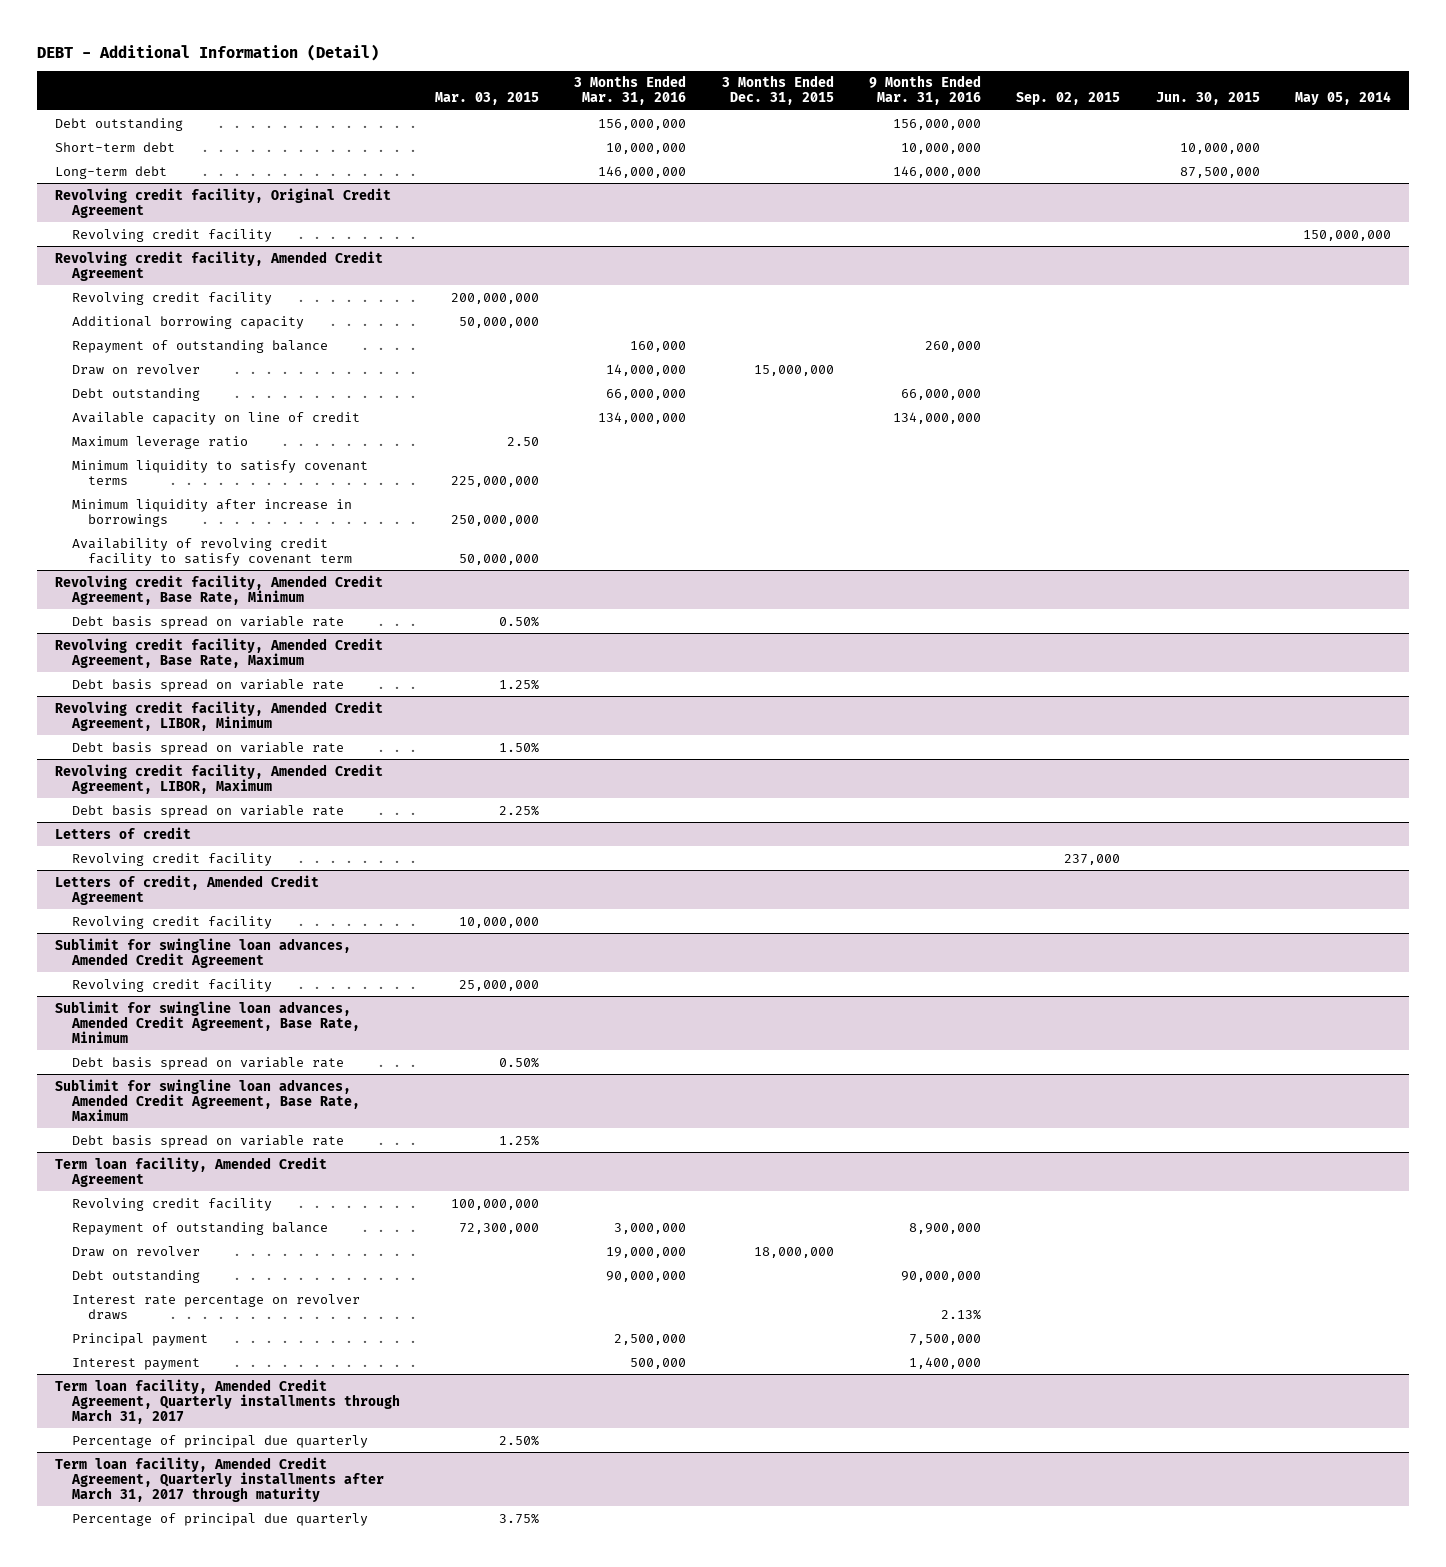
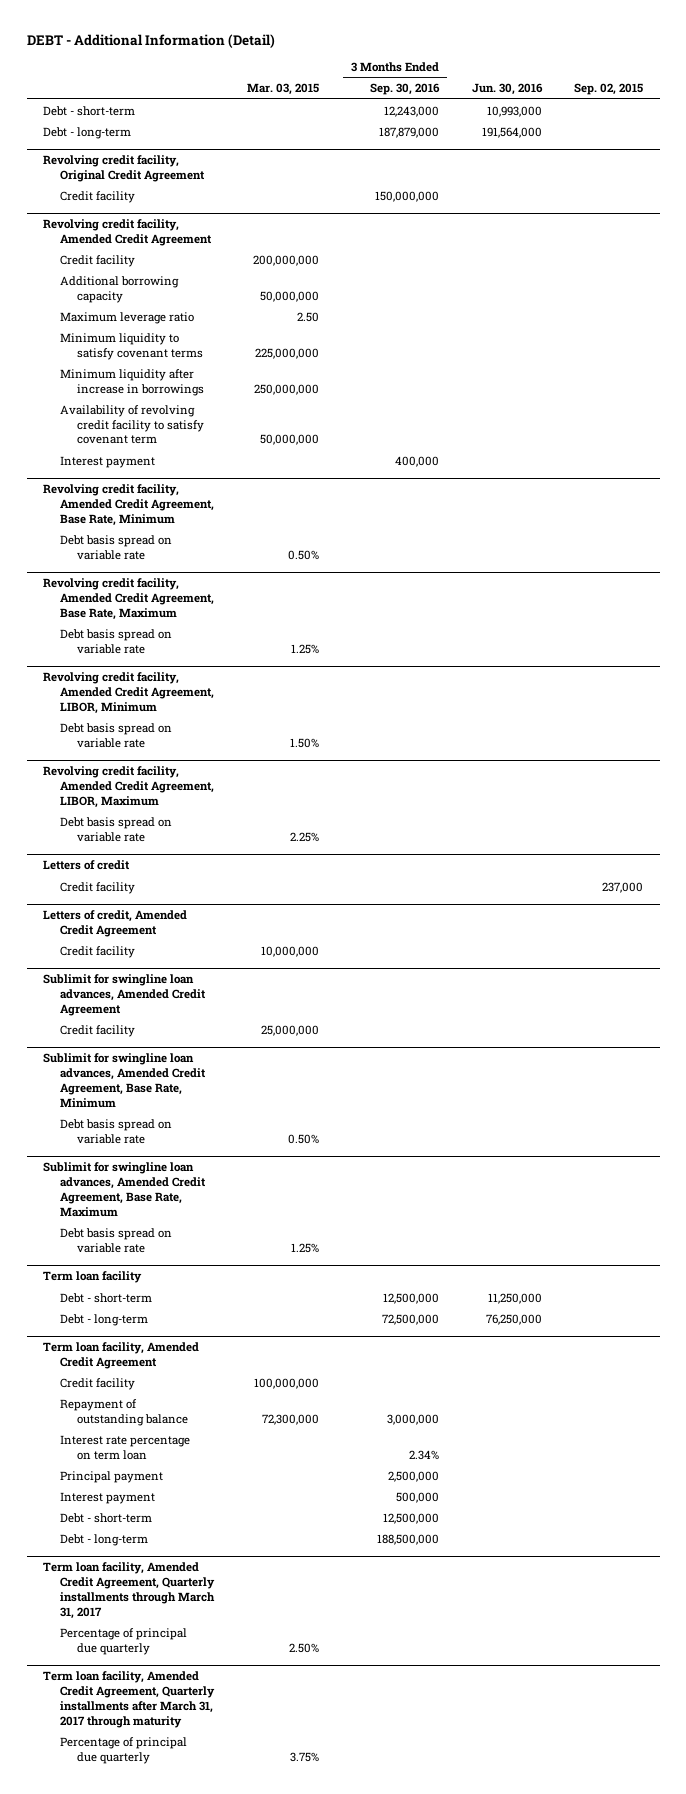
- | Mar. 03, 2015 | 3 Months Ended Mar. 31, 2016 | 3 Months Ended Dec. 31, 2015 | 9 Months Ended Mar. 31, 2016 | Sep. 02, 2015 | Jun. 30, 2015 | May 05, 2014
+ | Mar. 03, 2015 | 3 Months Ended Sep. 30, 2016 | Jun. 30, 2016 | Sep. 02, 2015
- Debt outstanding | | 156,000,000 | | 156,000,000 | | |
- Short-term debt | | 10,000,000 | | 10,000,000 | | 10,000,000 |
- Long-term debt | | 146,000,000 | | 146,000,000 | | 87,500,000 |
+ Debt - short-term | | 12,243,000 | 10,993,000 |
+ Debt - long-term | | 187,879,000 | 191,564,000 |
@ Revolving credit facility, Original Credit Agreement
- Revolving credit facility | | | | | | | 150,000,000
+ Credit facility | | 150,000,000 | |
@ Revolving credit facility, Amended Credit Agreement
- Revolving credit facility | 200,000,000 | | | | | |
+ Credit facility | 200,000,000 | | |
- Repayment of outstanding balance | | 160,000 | | 260,000 | | |
- Draw on revolver | | 14,000,000 | 15,000,000 | | | |
- Debt outstanding | | 66,000,000 | | 66,000,000 | | |
- Available capacity on line of credit | | 134,000,000 | | 134,000,000 | | |
+ Interest payment | | 400,000 | |
@ Letters of credit
- Revolving credit facility | | | | | 237,000 | |
+ Credit facility | | | | 237,000
@ Letters of credit, Amended Credit Agreement
- Revolving credit facility | 10,000,000 | | | | | |
+ Credit facility | 10,000,000 | | |
@ Sublimit for swingline loan advances, Amended Credit Agreement
- Revolving credit facility | 25,000,000 | | | | | |
+ Credit facility | 25,000,000 | | |
+ Term loan facility
+ Debt - short-term | | 12,500,000 | 11,250,000 |
+ Debt - long-term | | 72,500,000 | 76,250,000 |
@ Term loan facility, Amended Credit Agreement
- Revolving credit facility | 100,000,000 | | | | | |
+ Credit facility | 100,000,000 | | |
- Draw on revolver | | 19,000,000 | 18,000,000 | | | |
- Debt outstanding | | 90,000,000 | | 90,000,000 | | |
- Interest rate percentage on revolver draws | | | | 2.13% | | |
+ Interest rate percentage on term loan | | 2.34% | |
+ Debt - short-term | | 12,500,000 | |
+ Debt - long-term | | 188,500,000 | |

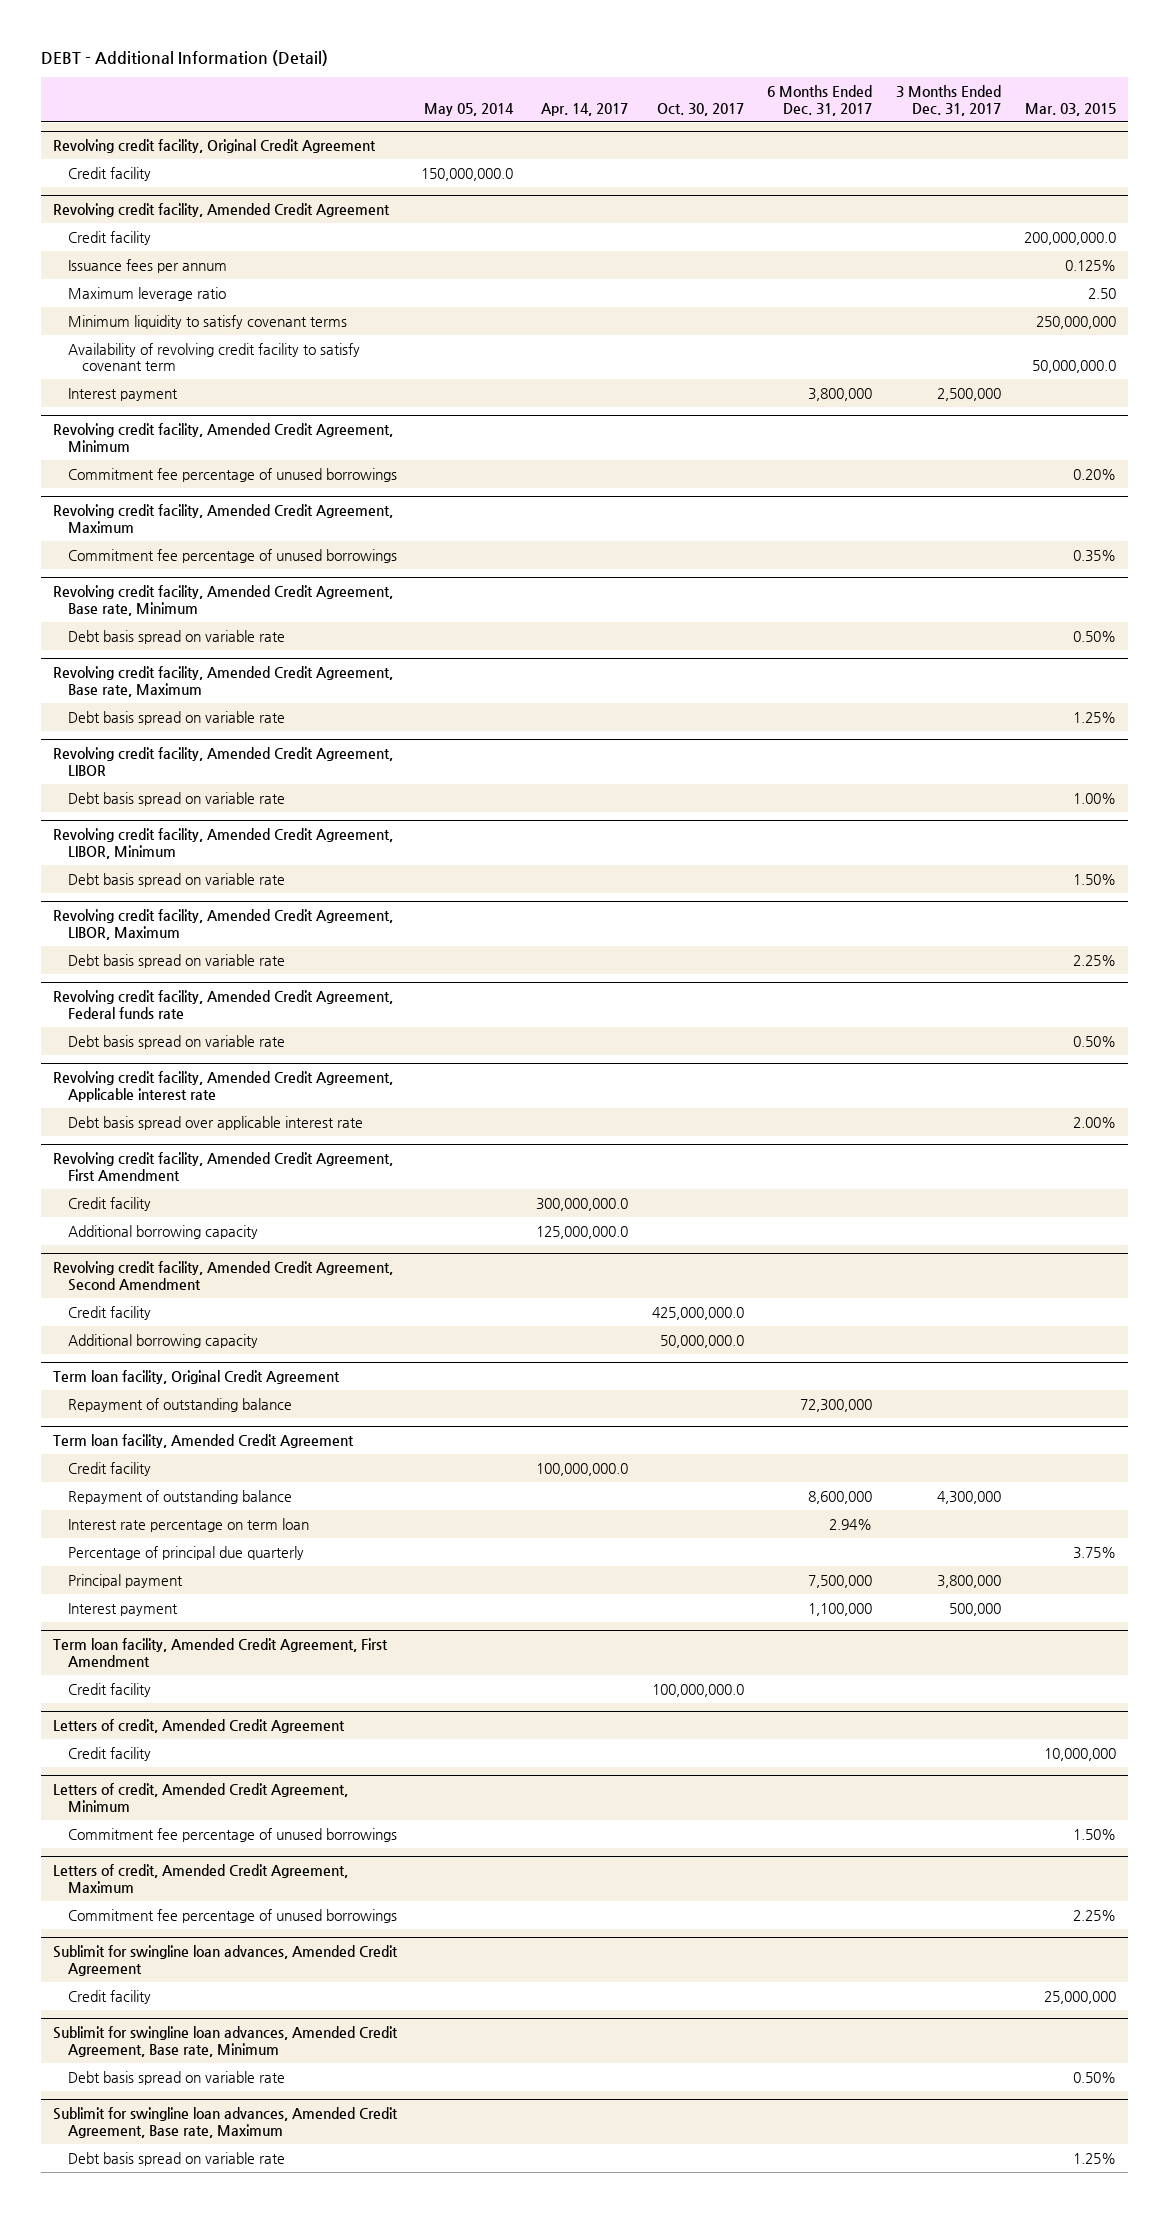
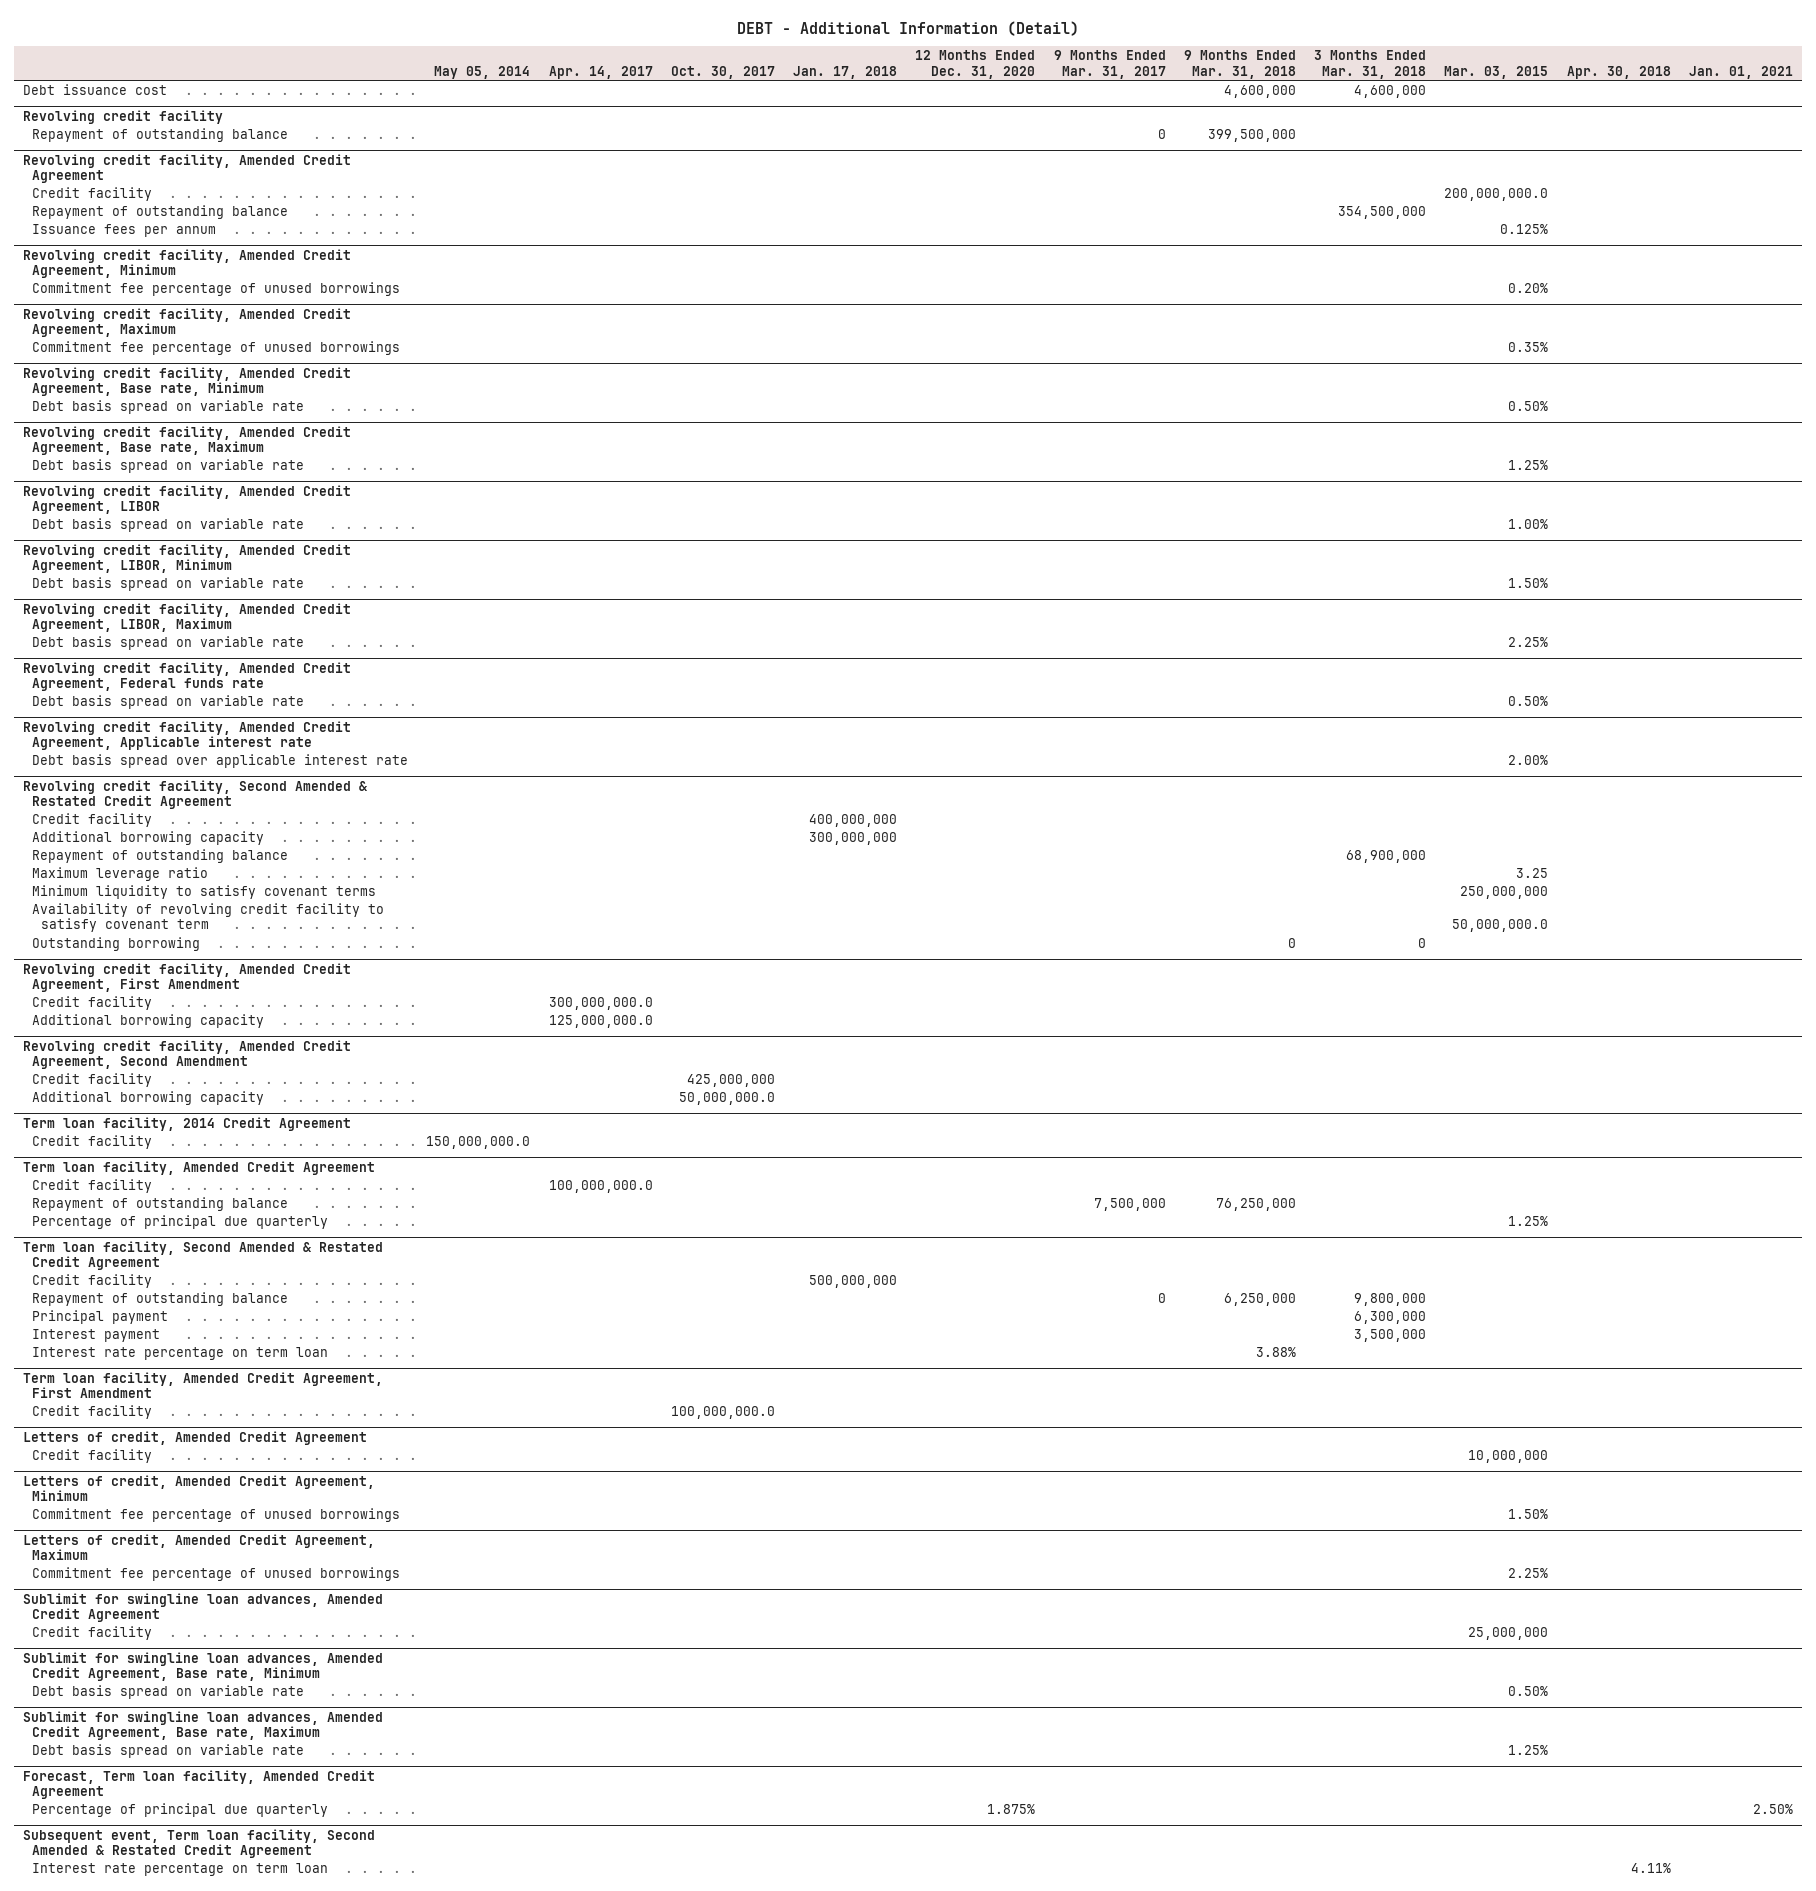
- | May 05, 2014 | Apr. 14, 2017 | Oct. 30, 2017 | 6 Months Ended Dec. 31, 2017 | 3 Months Ended Dec. 31, 2017 | Mar. 03, 2015
+ | May 05, 2014 | Apr. 14, 2017 | Oct. 30, 2017 | Jan. 17, 2018 | 12 Months Ended Dec. 31, 2020 | 9 Months Ended Mar. 31, 2017 | 9 Months Ended Mar. 31, 2018 | 3 Months Ended Mar. 31, 2018 | Mar. 03, 2015 | Apr. 30, 2018 | Jan. 01, 2021
- Revolving credit facility, Original Credit Agreement
- Credit facility | 150,000,000.0 | | | | |
+ Debt issuance cost | | | | | | | 4,600,000 | 4,600,000 | | |
+ Revolving credit facility
+ Repayment of outstanding balance | | | | | | 0 | 399,500,000 | | | |
@ Revolving credit facility, Amended Credit Agreement
+ Repayment of outstanding balance | | | | | | | | 354,500,000 | | |
- Maximum leverage ratio | | | | | | 2.50
- Minimum liquidity to satisfy covenant terms | | | | | | 250,000,000
- Availability of revolving credit facility to satisfy covenant term | | | | | | 50,000,000.0
- Interest payment | | | | 3,800,000 | 2,500,000 |
+ Revolving credit facility, Second Amended & Restated Credit Agreement
+ Credit facility | | | | 400,000,000 | | | | | | |
+ Additional borrowing capacity | | | | 300,000,000 | | | | | | |
+ Repayment of outstanding balance | | | | | | | | 68,900,000 | | |
+ Maximum leverage ratio | | | | | | | | | 3.25 | |
+ Minimum liquidity to satisfy covenant terms | | | | | | | | | 250,000,000 | |
+ Availability of revolving credit facility to satisfy covenant term | | | | | | | | | 50,000,000.0 | |
+ Outstanding borrowing | | | | | | | 0 | 0 | | |
@ Revolving credit facility, Amended Credit Agreement, Second Amendment
- Credit facility | | | 425,000,000.0 | | |
+ Credit facility | | | 425,000,000 | | | | | | | |
- Term loan facility, Original Credit Agreement
- Repayment of outstanding balance | | | | 72,300,000 | |
+ Term loan facility, 2014 Credit Agreement
+ Credit facility | 150,000,000.0 | | | | | | | | | |
@ Term loan facility, Amended Credit Agreement
- Interest rate percentage on term loan | | | | 2.94% | |
- Percentage of principal due quarterly | | | | | | 3.75%
- Principal payment | | | | 7,500,000 | 3,800,000 |
- Interest payment | | | | 1,100,000 | 500,000 |
+ Percentage of principal due quarterly | | | | | | | | | 1.25% | |
+ Term loan facility, Second Amended & Restated Credit Agreement
+ Credit facility | | | | 500,000,000 | | | | | | |
+ Repayment of outstanding balance | | | | | | 0 | 6,250,000 | 9,800,000 | | |
+ Principal payment | | | | | | | | 6,300,000 | | |
+ Interest payment | | | | | | | | 3,500,000 | | |
+ Interest rate percentage on term loan | | | | | | | 3.88% | | | |
+ Forecast, Term loan facility, Amended Credit Agreement
+ Percentage of principal due quarterly | | | | | 1.875% | | | | | | 2.50%
+ Subsequent event, Term loan facility, Second Amended & Restated Credit Agreement
+ Interest rate percentage on term loan | | | | | | | | | | 4.11% |

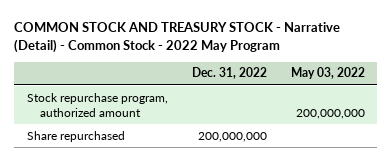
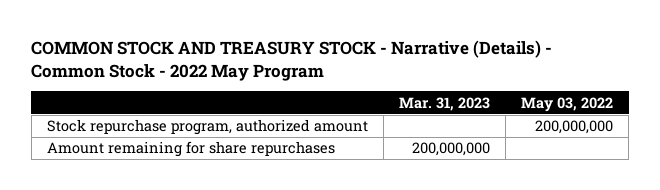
- COMMON STOCK AND TREASURY STOCK - Narrative (Detail) - Common Stock - 2022 May Program
+ COMMON STOCK AND TREASURY STOCK - Narrative (Details) - Common Stock - 2022 May Program
- | Dec. 31, 2022 | May 03, 2022
+ | Mar. 31, 2023 | May 03, 2022
- Share repurchased | 200,000,000 |
+ Amount remaining for share repurchases | 200,000,000 |

